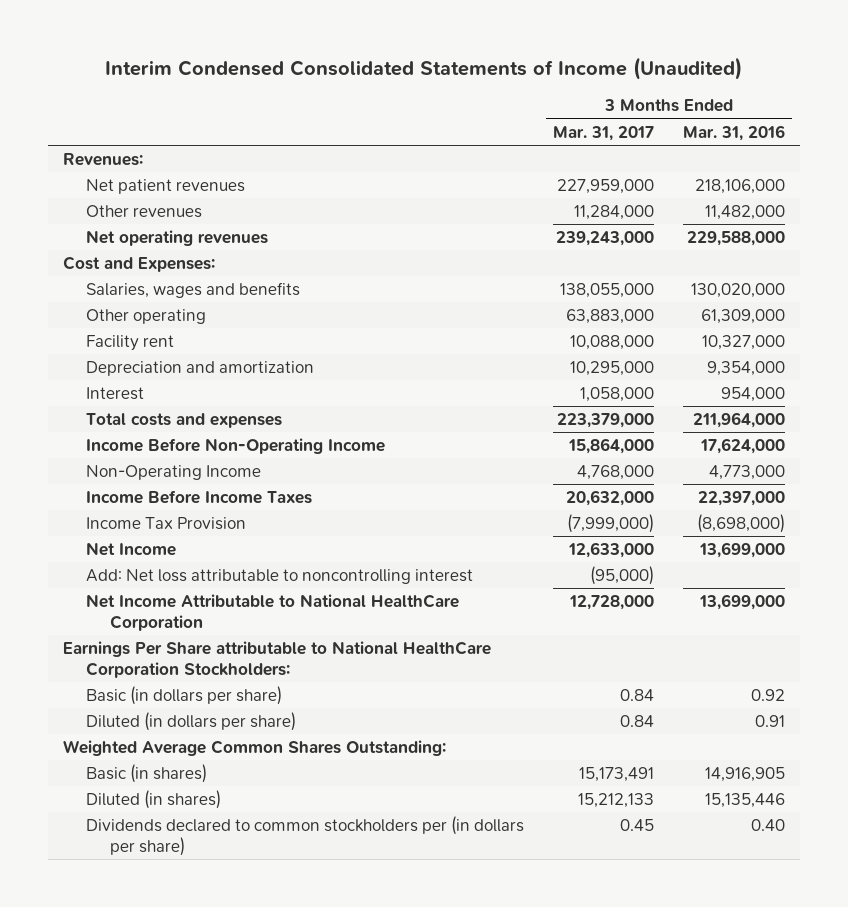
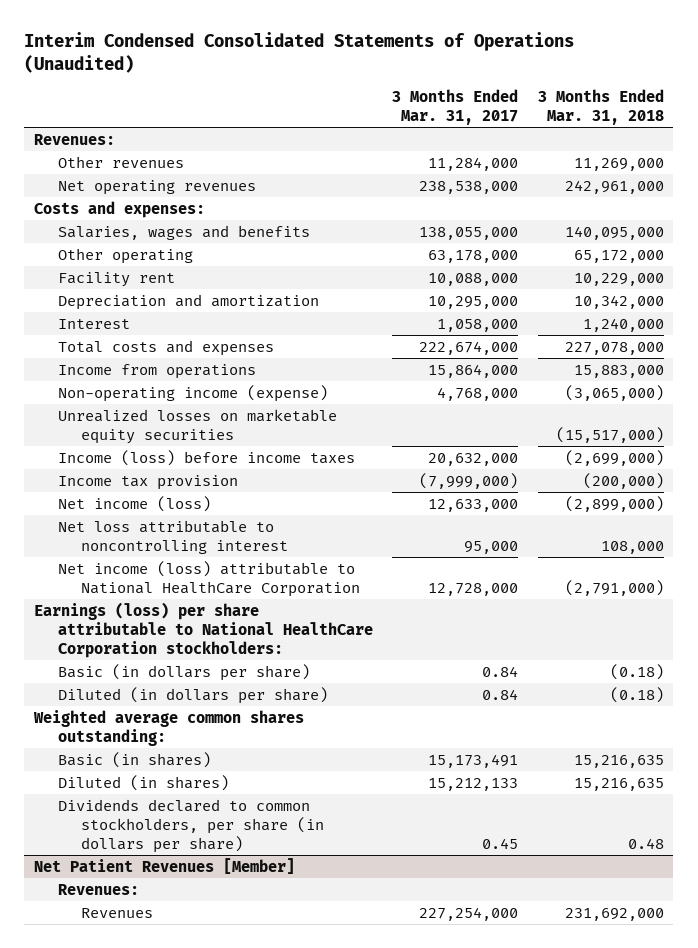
- Interim Condensed Consolidated Statements of Income (Unaudited)
+ Interim Condensed Consolidated Statements of Operations (Unaudited)
- | 3 Months Ended Mar. 31, 2017 | 3 Months Ended Mar. 31, 2016
+ | 3 Months Ended Mar. 31, 2017 | 3 Months Ended Mar. 31, 2018
- Net patient revenues | 227,959,000 | 218,106,000
- Net operating revenues | 239,243,000 | 229,588,000
- Cost and Expenses:
+ Net operating revenues | 238,538,000 | 242,961,000
+ Costs and expenses:
- Other operating | 63,883,000 | 61,309,000
+ Other operating | 63,178,000 | 65,172,000
- Total costs and expenses | 223,379,000 | 211,964,000
- Income Before Non-Operating Income | 15,864,000 | 17,624,000
- Non-Operating Income | 4,768,000 | 4,773,000
- Income Before Income Taxes | 20,632,000 | 22,397,000
- Income Tax Provision | (7,999,000) | (8,698,000)
- Net Income | 12,633,000 | 13,699,000
- Add: Net loss attributable to noncontrolling interest | (95,000) |
- Net Income Attributable to National HealthCare Corporation | 12,728,000 | 13,699,000
- Earnings Per Share attributable to National HealthCare Corporation Stockholders:
+ Total costs and expenses | 222,674,000 | 227,078,000
+ Income from operations | 15,864,000 | 15,883,000
+ Non-operating income (expense) | 4,768,000 | (3,065,000)
+ Unrealized losses on marketable equity securities | | (15,517,000)
+ Income (loss) before income taxes | 20,632,000 | (2,699,000)
+ Income tax provision | (7,999,000) | (200,000)
+ Net income (loss) | 12,633,000 | (2,899,000)
+ Net loss attributable to noncontrolling interest | 95,000 | 108,000
+ Net income (loss) attributable to National HealthCare Corporation | 12,728,000 | (2,791,000)
+ Earnings (loss) per share attributable to National HealthCare Corporation stockholders:
- Weighted Average Common Shares Outstanding:
+ Weighted average common shares outstanding:
- Dividends declared to common stockholders per (in dollars per share) | 0.45 | 0.40
+ Dividends declared to common stockholders, per share (in dollars per share) | 0.45 | 0.48
+ Net Patient Revenues [Member]
+ Revenues:
+ Revenues | 227,254,000 | 231,692,000

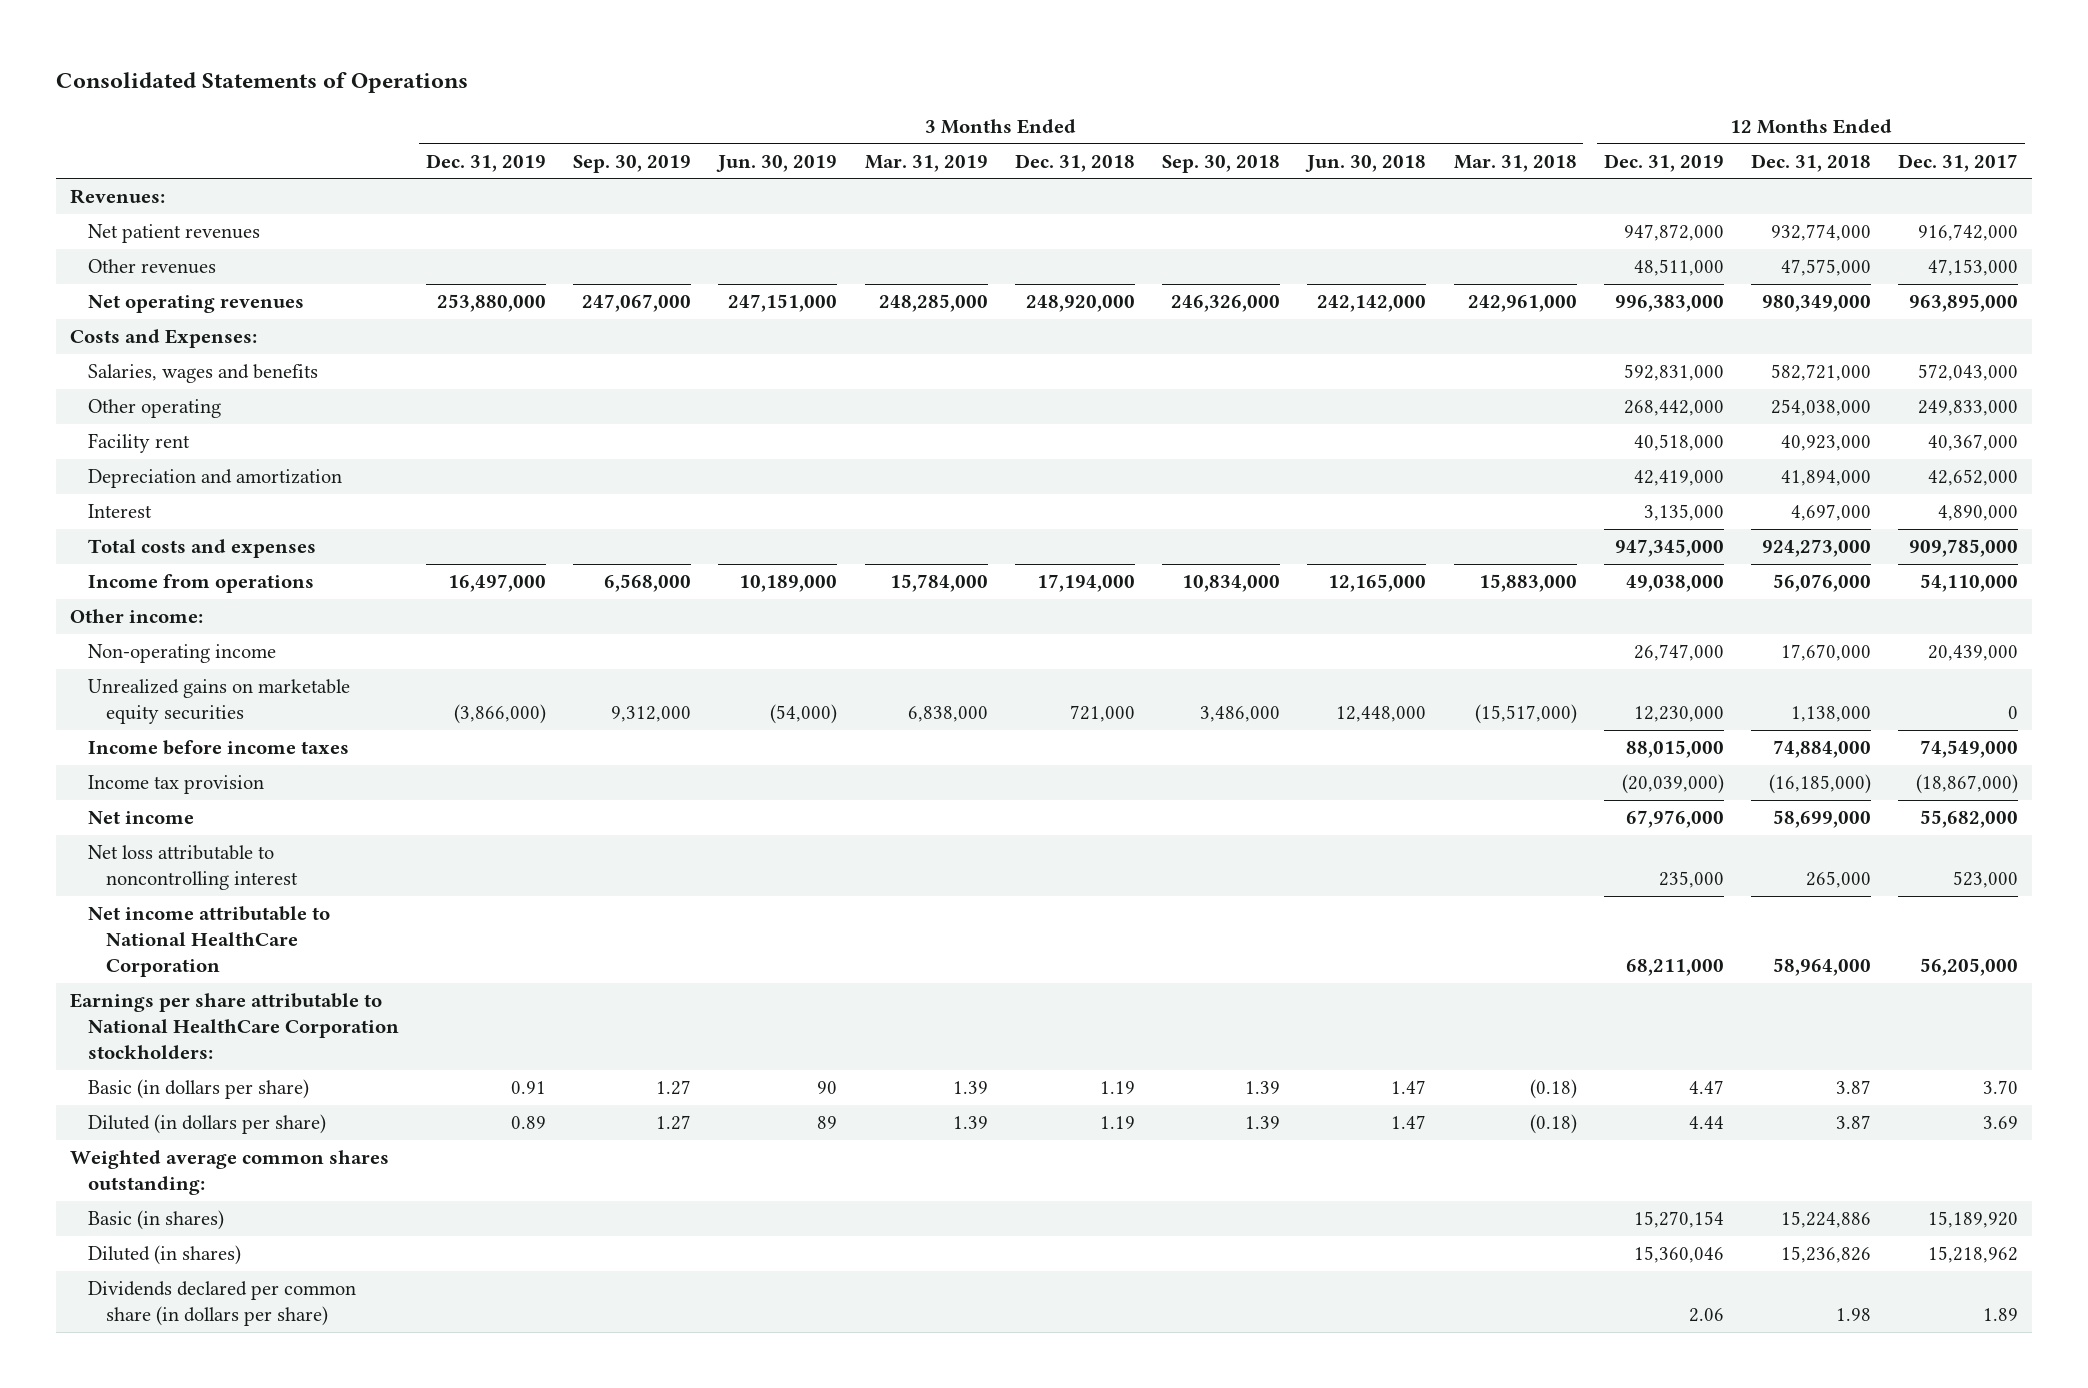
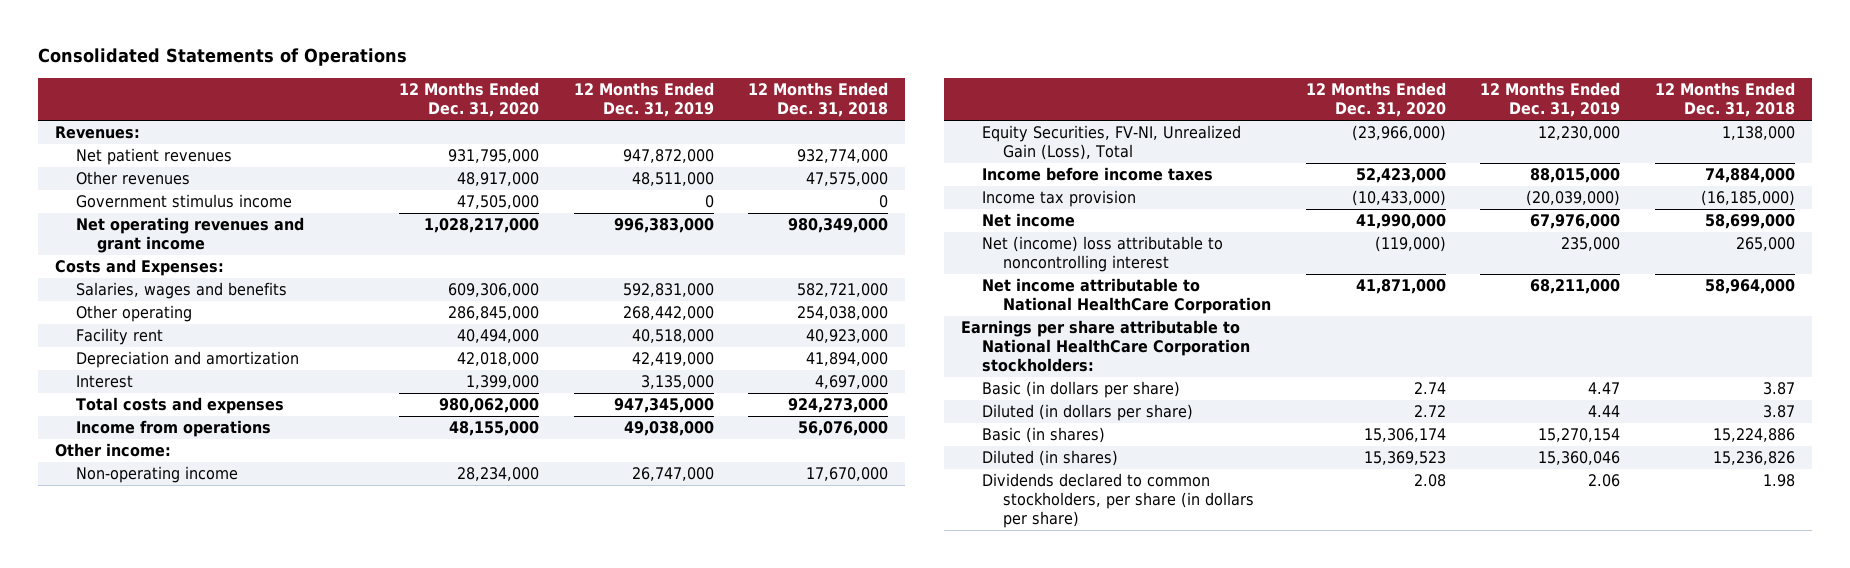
- | 3 Months Ended Dec. 31, 2019 | 3 Months Ended Sep. 30, 2019 | 3 Months Ended Jun. 30, 2019 | 3 Months Ended Mar. 31, 2019 | 3 Months Ended Dec. 31, 2018 | 3 Months Ended Sep. 30, 2018 | 3 Months Ended Jun. 30, 2018 | 3 Months Ended Mar. 31, 2018 | 12 Months Ended Dec. 31, 2019 | 12 Months Ended Dec. 31, 2018 | 12 Months Ended Dec. 31, 2017
+ | 12 Months Ended Dec. 31, 2020 | 12 Months Ended Dec. 31, 2019 | 12 Months Ended Dec. 31, 2018
- Net operating revenues | 253,880,000 | 247,067,000 | 247,151,000 | 248,285,000 | 248,920,000 | 246,326,000 | 242,142,000 | 242,961,000 | 996,383,000 | 980,349,000 | 963,895,000
+ Government stimulus income | 47,505,000 | 0 | 0
+ Net operating revenues and grant income | 1,028,217,000 | 996,383,000 | 980,349,000
- Unrealized gains on marketable equity securities | (3,866,000) | 9,312,000 | (54,000) | 6,838,000 | 721,000 | 3,486,000 | 12,448,000 | (15,517,000) | 12,230,000 | 1,138,000 | 0
+ Equity Securities, FV-NI, Unrealized Gain (Loss), Total | (23,966,000) | 12,230,000 | 1,138,000
- Net loss attributable to noncontrolling interest | | | | | | | | | 235,000 | 265,000 | 523,000
+ Net (income) loss attributable to noncontrolling interest | (119,000) | 235,000 | 265,000
- Weighted average common shares outstanding:
- Dividends declared per common share (in dollars per share) | | | | | | | | | 2.06 | 1.98 | 1.89
+ Dividends declared to common stockholders, per share (in dollars per share) | 2.08 | 2.06 | 1.98

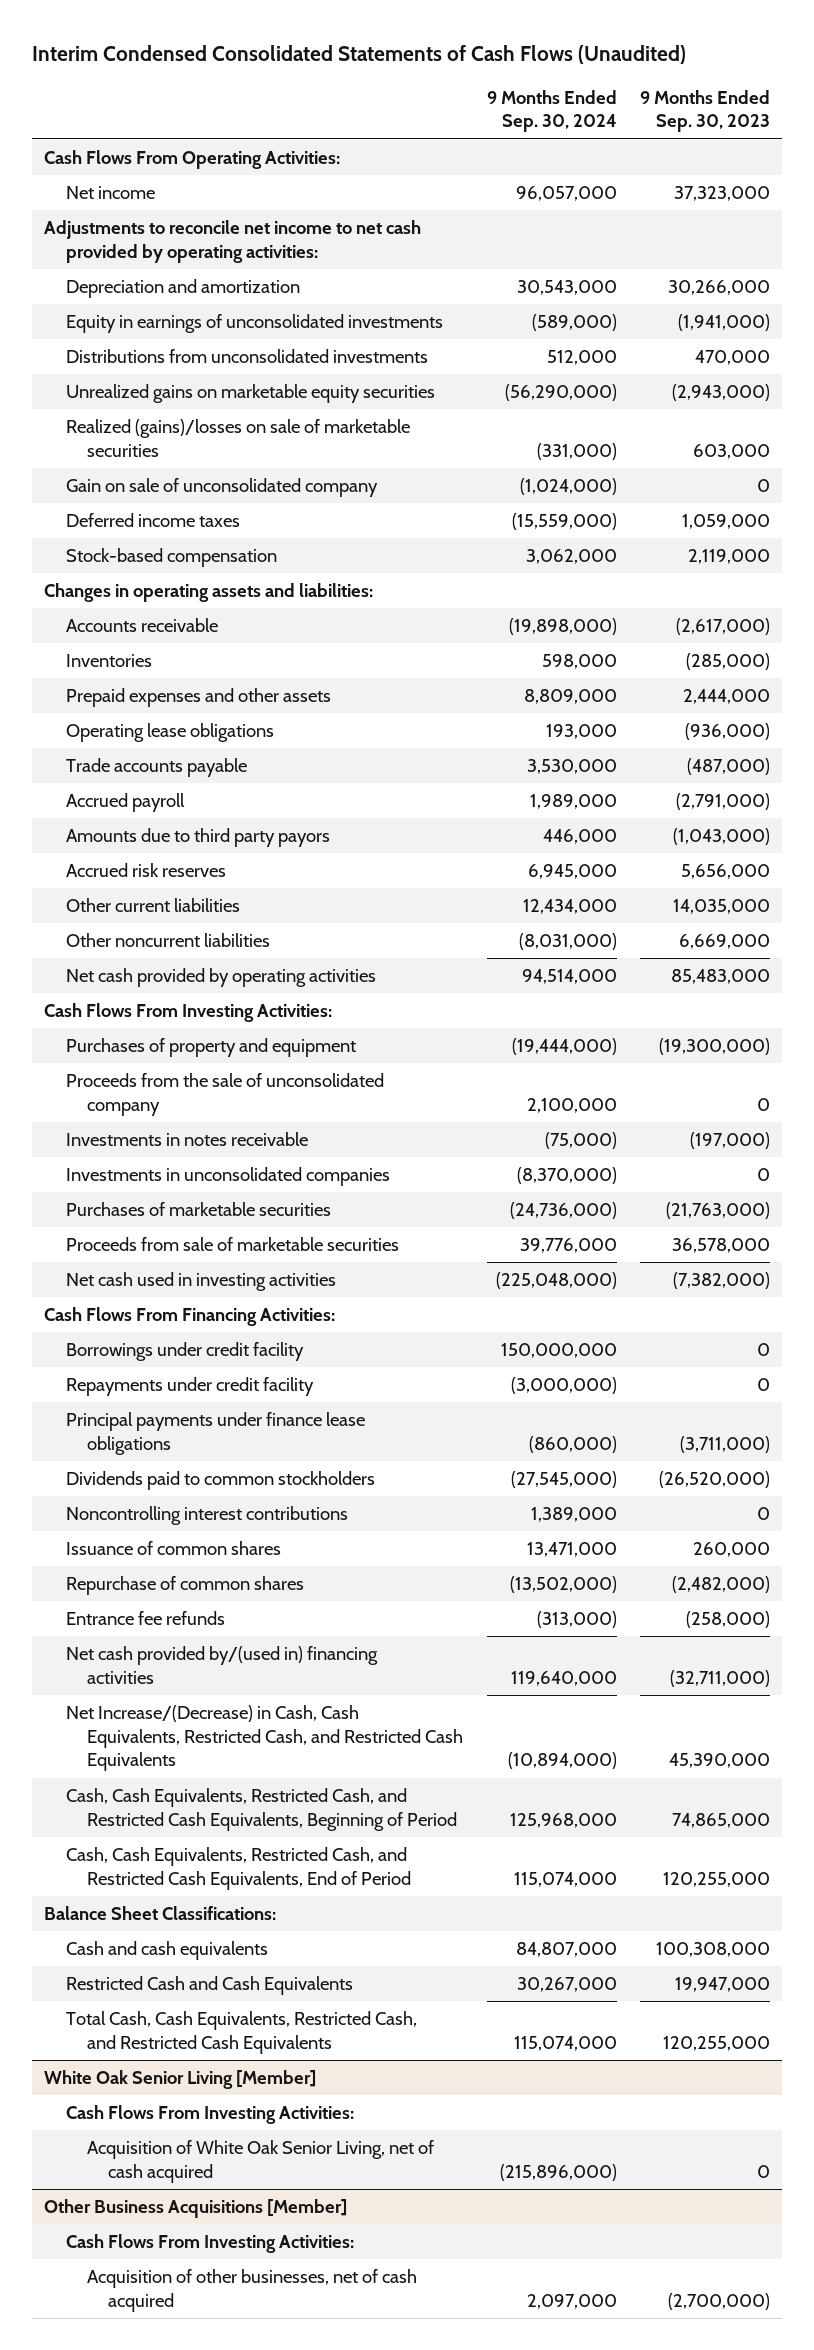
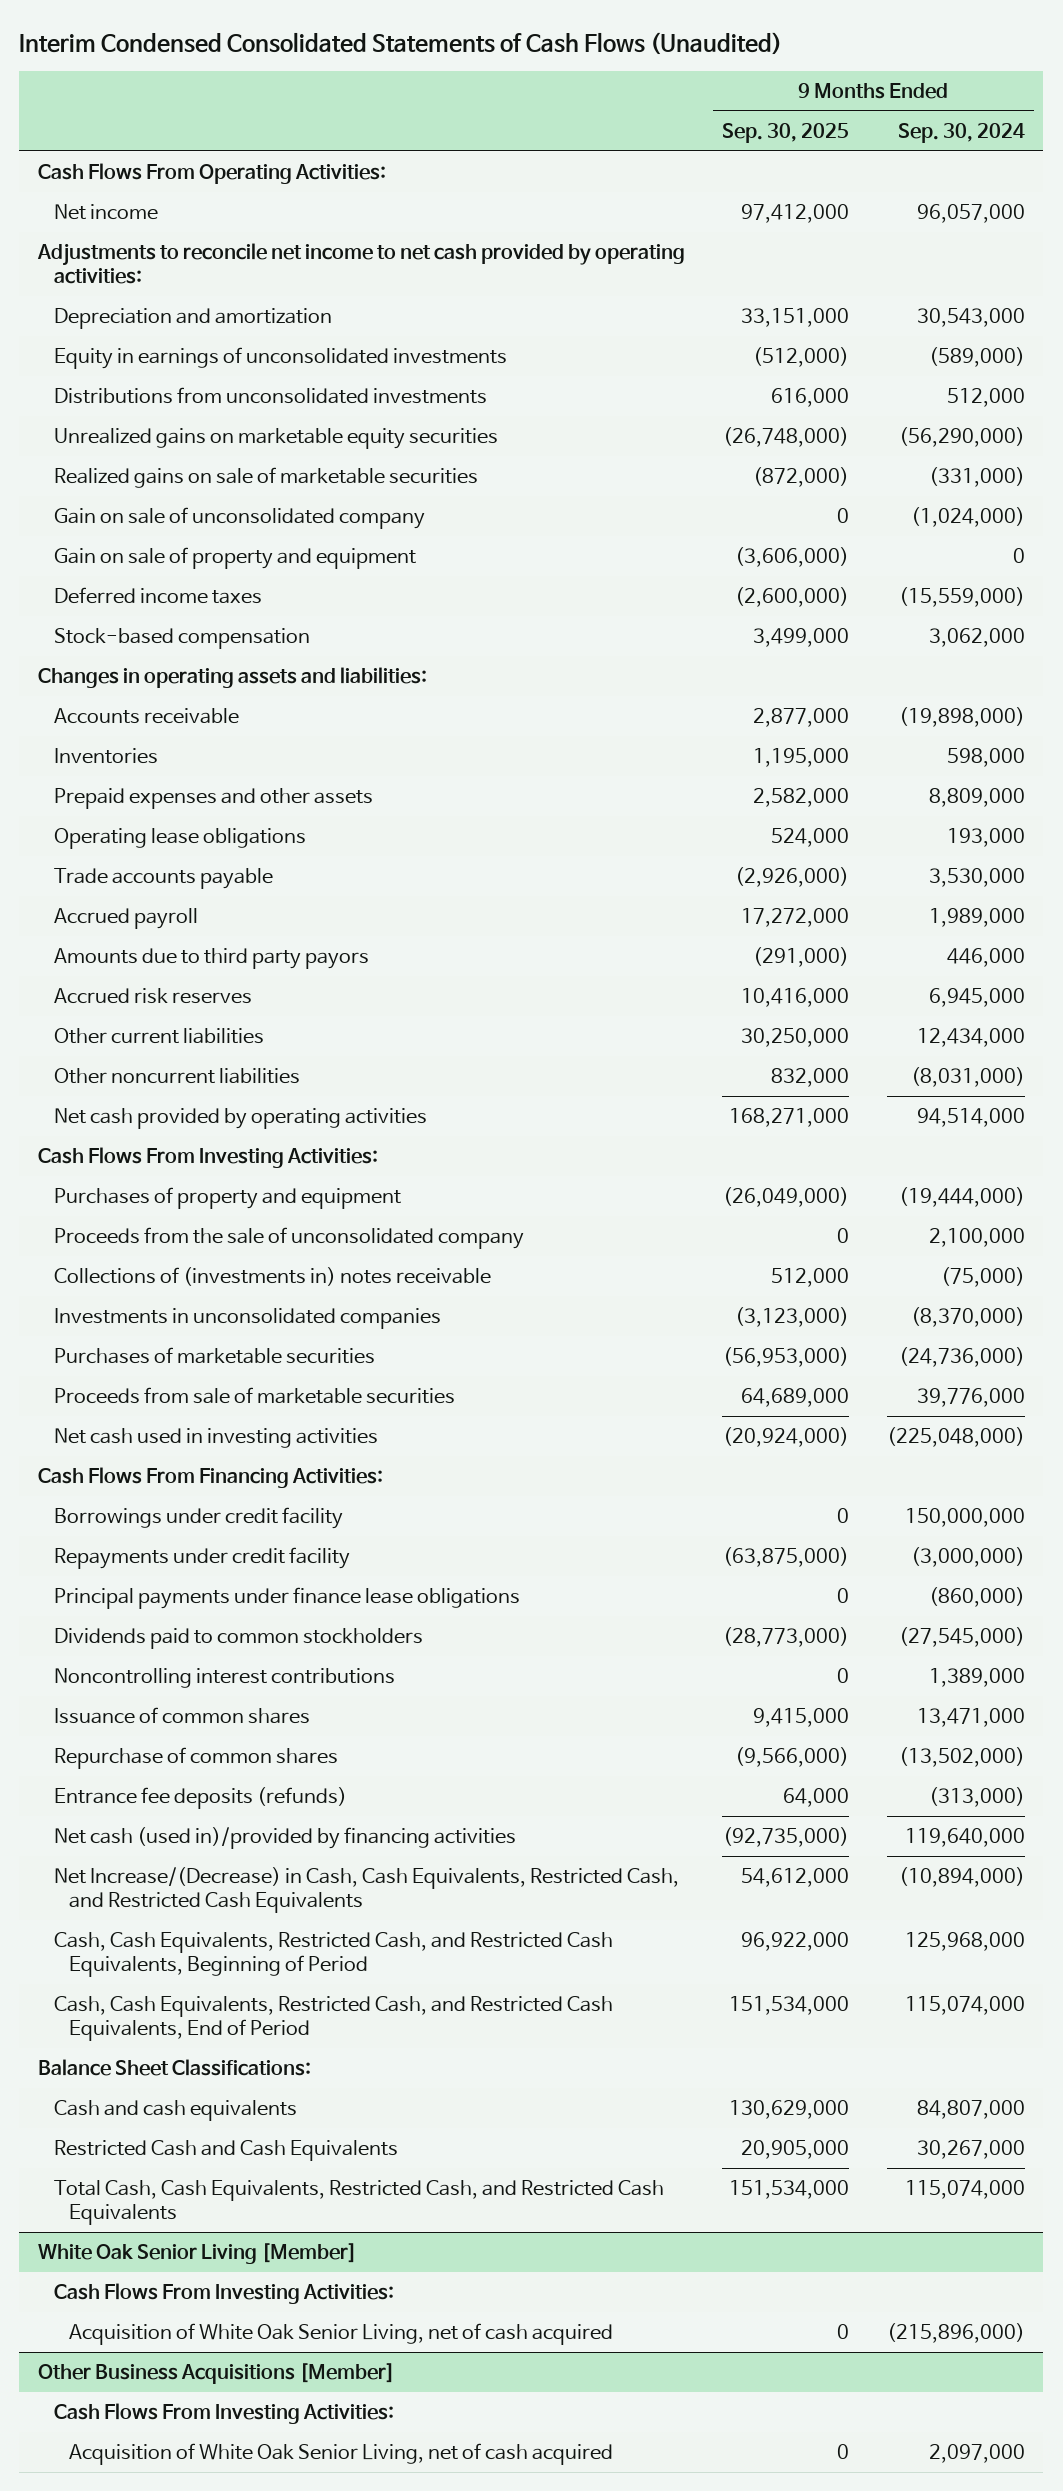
- | 9 Months Ended Sep. 30, 2024 | 9 Months Ended Sep. 30, 2023
+ | 9 Months Ended Sep. 30, 2025 | 9 Months Ended Sep. 30, 2024
- Realized (gains)/losses on sale of marketable securities | (331,000) | 603,000
+ Realized gains on sale of marketable securities | (872,000) | (331,000)
+ Gain on sale of property and equipment | (3,606,000) | 0
- Investments in notes receivable | (75,000) | (197,000)
+ Collections of (investments in) notes receivable | 512,000 | (75,000)
- Entrance fee refunds | (313,000) | (258,000)
- Net cash provided by/(used in) financing activities | 119,640,000 | (32,711,000)
+ Entrance fee deposits (refunds) | 64,000 | (313,000)
+ Net cash (used in)/provided by financing activities | (92,735,000) | 119,640,000
@ Other Business Acquisitions [Member]
- Acquisition of other businesses, net of cash acquired | 2,097,000 | (2,700,000)
+ Acquisition of White Oak Senior Living, net of cash acquired | 0 | 2,097,000

